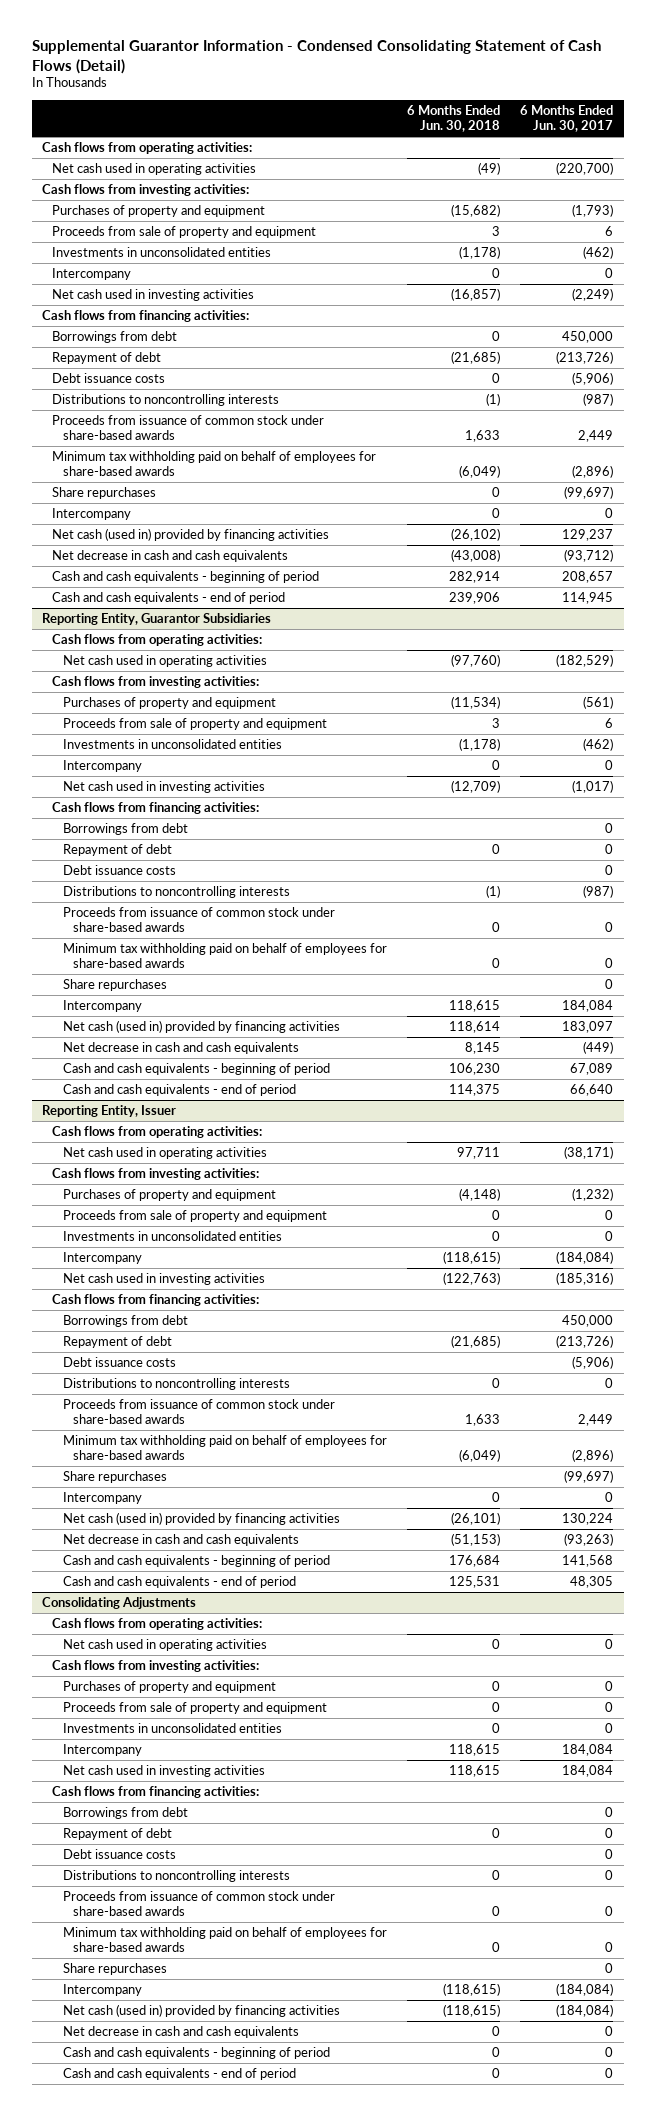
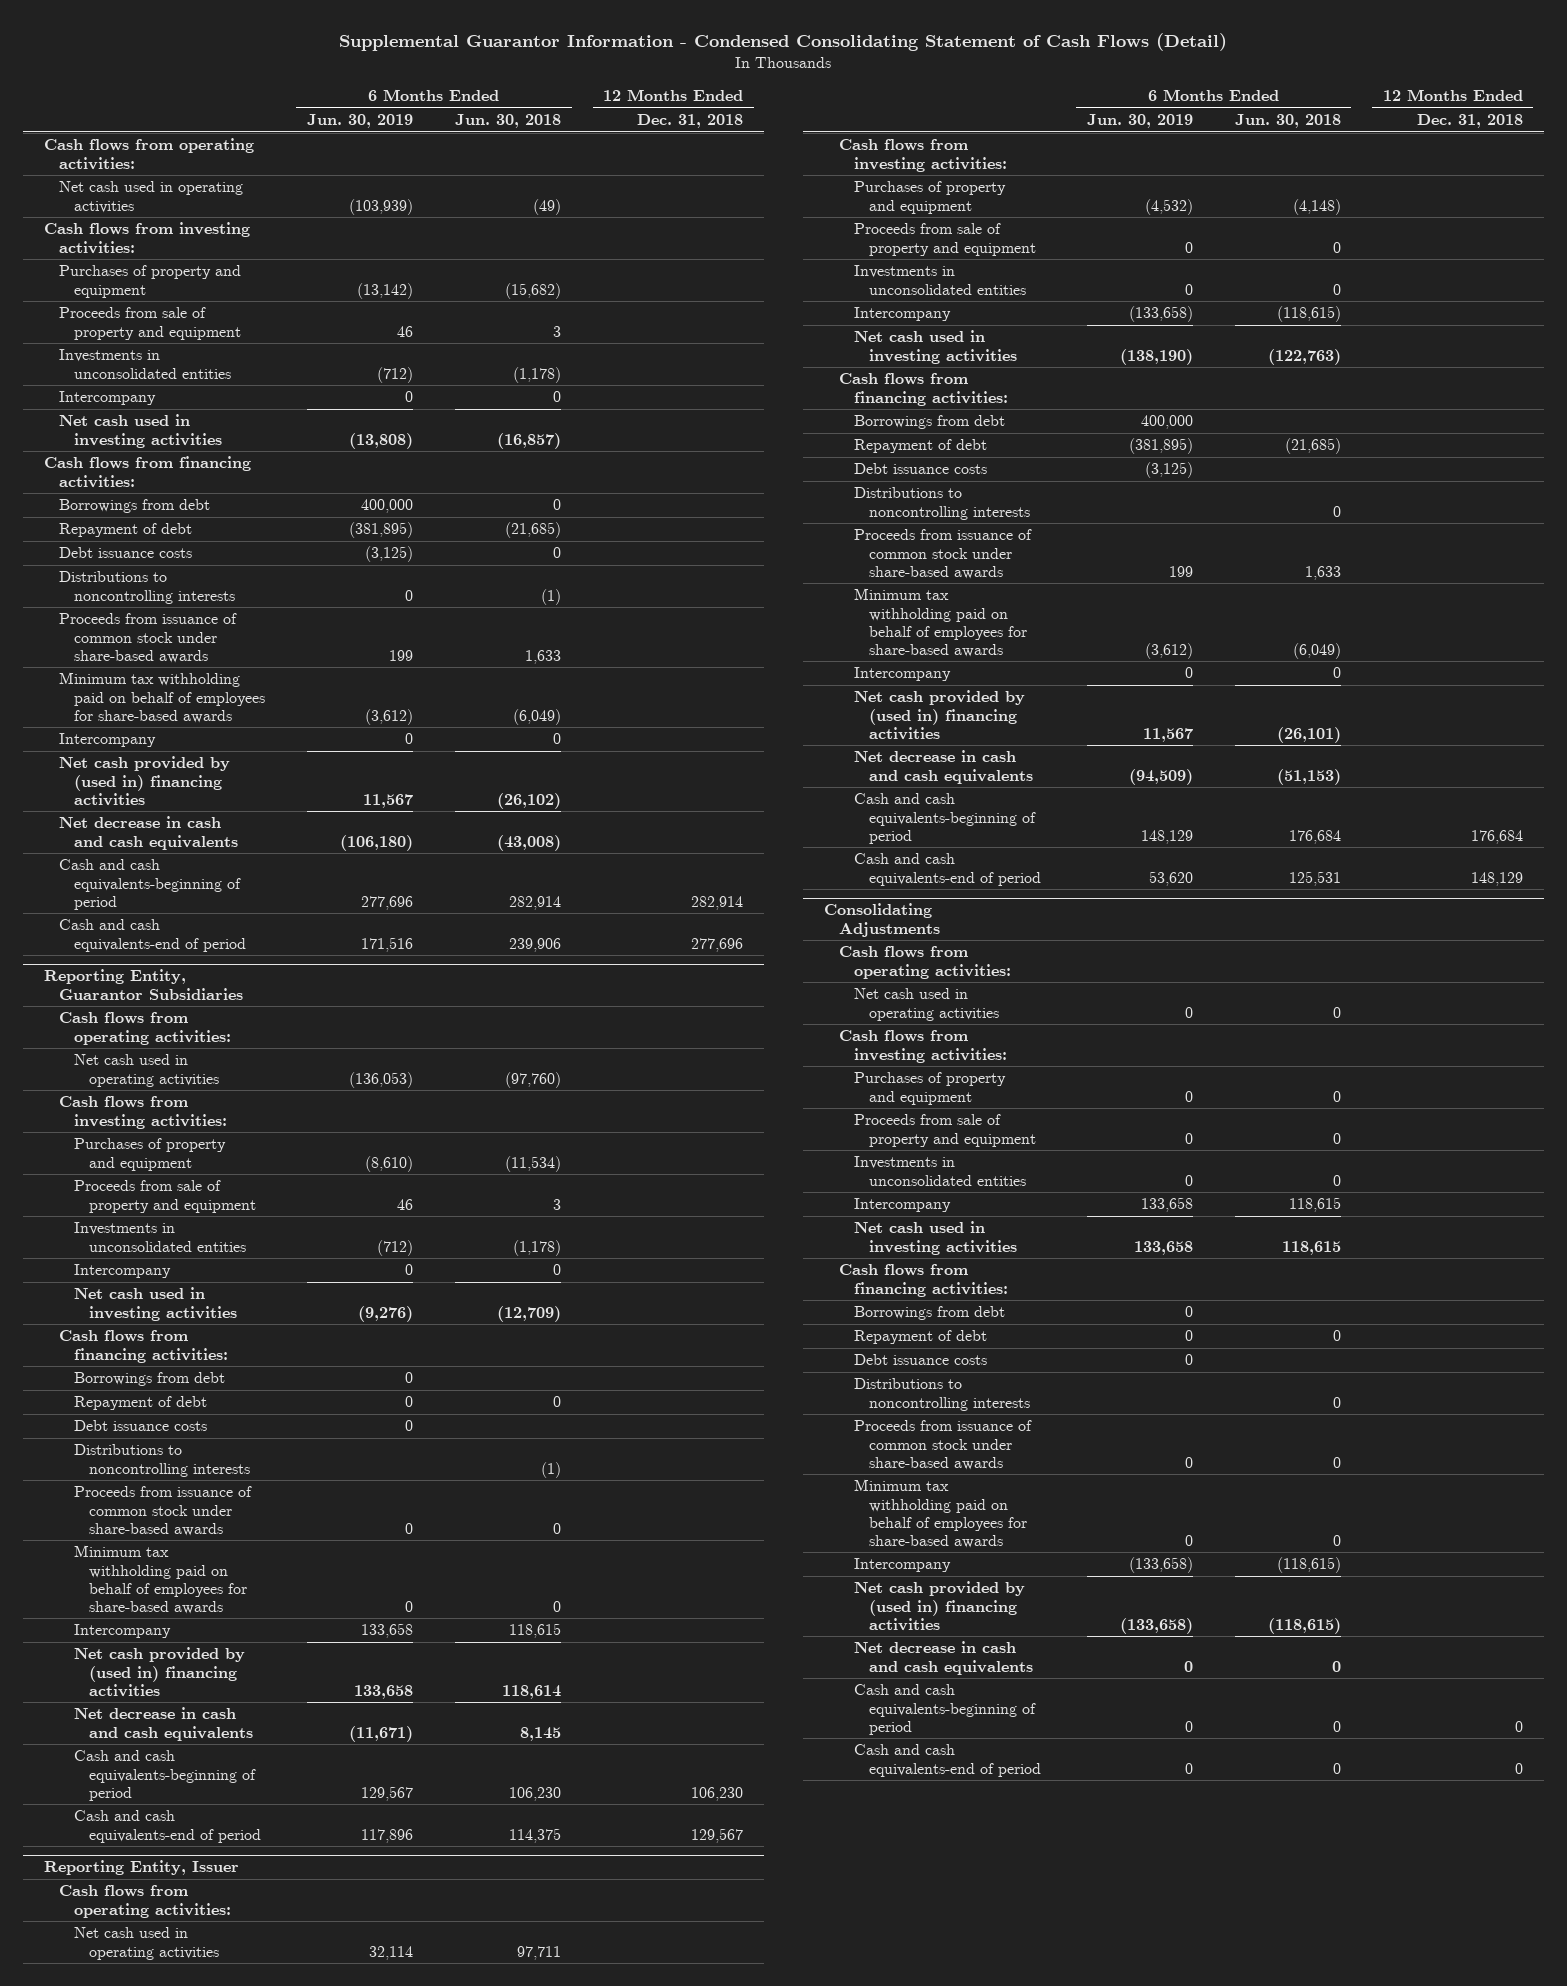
- | 6 Months Ended Jun. 30, 2018 | 6 Months Ended Jun. 30, 2017
+ | 6 Months Ended Jun. 30, 2019 | 6 Months Ended Jun. 30, 2018 | 12 Months Ended Dec. 31, 2018
- Share repurchases | 0 | (99,697)
- Net cash (used in) provided by financing activities | (26,102) | 129,237
+ Net cash provided by (used in) financing activities | 11,567 | (26,102) |
- Cash and cash equivalents - beginning of period | 282,914 | 208,657
- Cash and cash equivalents - end of period | 239,906 | 114,945
+ Cash and cash equivalents-beginning of period | 277,696 | 282,914 | 282,914
+ Cash and cash equivalents-end of period | 171,516 | 239,906 | 277,696
@ Reporting Entity, Guarantor Subsidiaries
- Share repurchases | | 0
- Net cash (used in) provided by financing activities | 118,614 | 183,097
+ Net cash provided by (used in) financing activities | 133,658 | 118,614 |
- Cash and cash equivalents - beginning of period | 106,230 | 67,089
- Cash and cash equivalents - end of period | 114,375 | 66,640
+ Cash and cash equivalents-beginning of period | 129,567 | 106,230 | 106,230
+ Cash and cash equivalents-end of period | 117,896 | 114,375 | 129,567
@ Reporting Entity, Issuer
- Share repurchases | | (99,697)
- Net cash (used in) provided by financing activities | (26,101) | 130,224
+ Net cash provided by (used in) financing activities | 11,567 | (26,101) |
- Cash and cash equivalents - beginning of period | 176,684 | 141,568
- Cash and cash equivalents - end of period | 125,531 | 48,305
+ Cash and cash equivalents-beginning of period | 148,129 | 176,684 | 176,684
+ Cash and cash equivalents-end of period | 53,620 | 125,531 | 148,129
@ Consolidating Adjustments
- Share repurchases | | 0
- Net cash (used in) provided by financing activities | (118,615) | (184,084)
+ Net cash provided by (used in) financing activities | (133,658) | (118,615) |
- Cash and cash equivalents - beginning of period | 0 | 0
- Cash and cash equivalents - end of period | 0 | 0
+ Cash and cash equivalents-beginning of period | 0 | 0 | 0
+ Cash and cash equivalents-end of period | 0 | 0 | 0

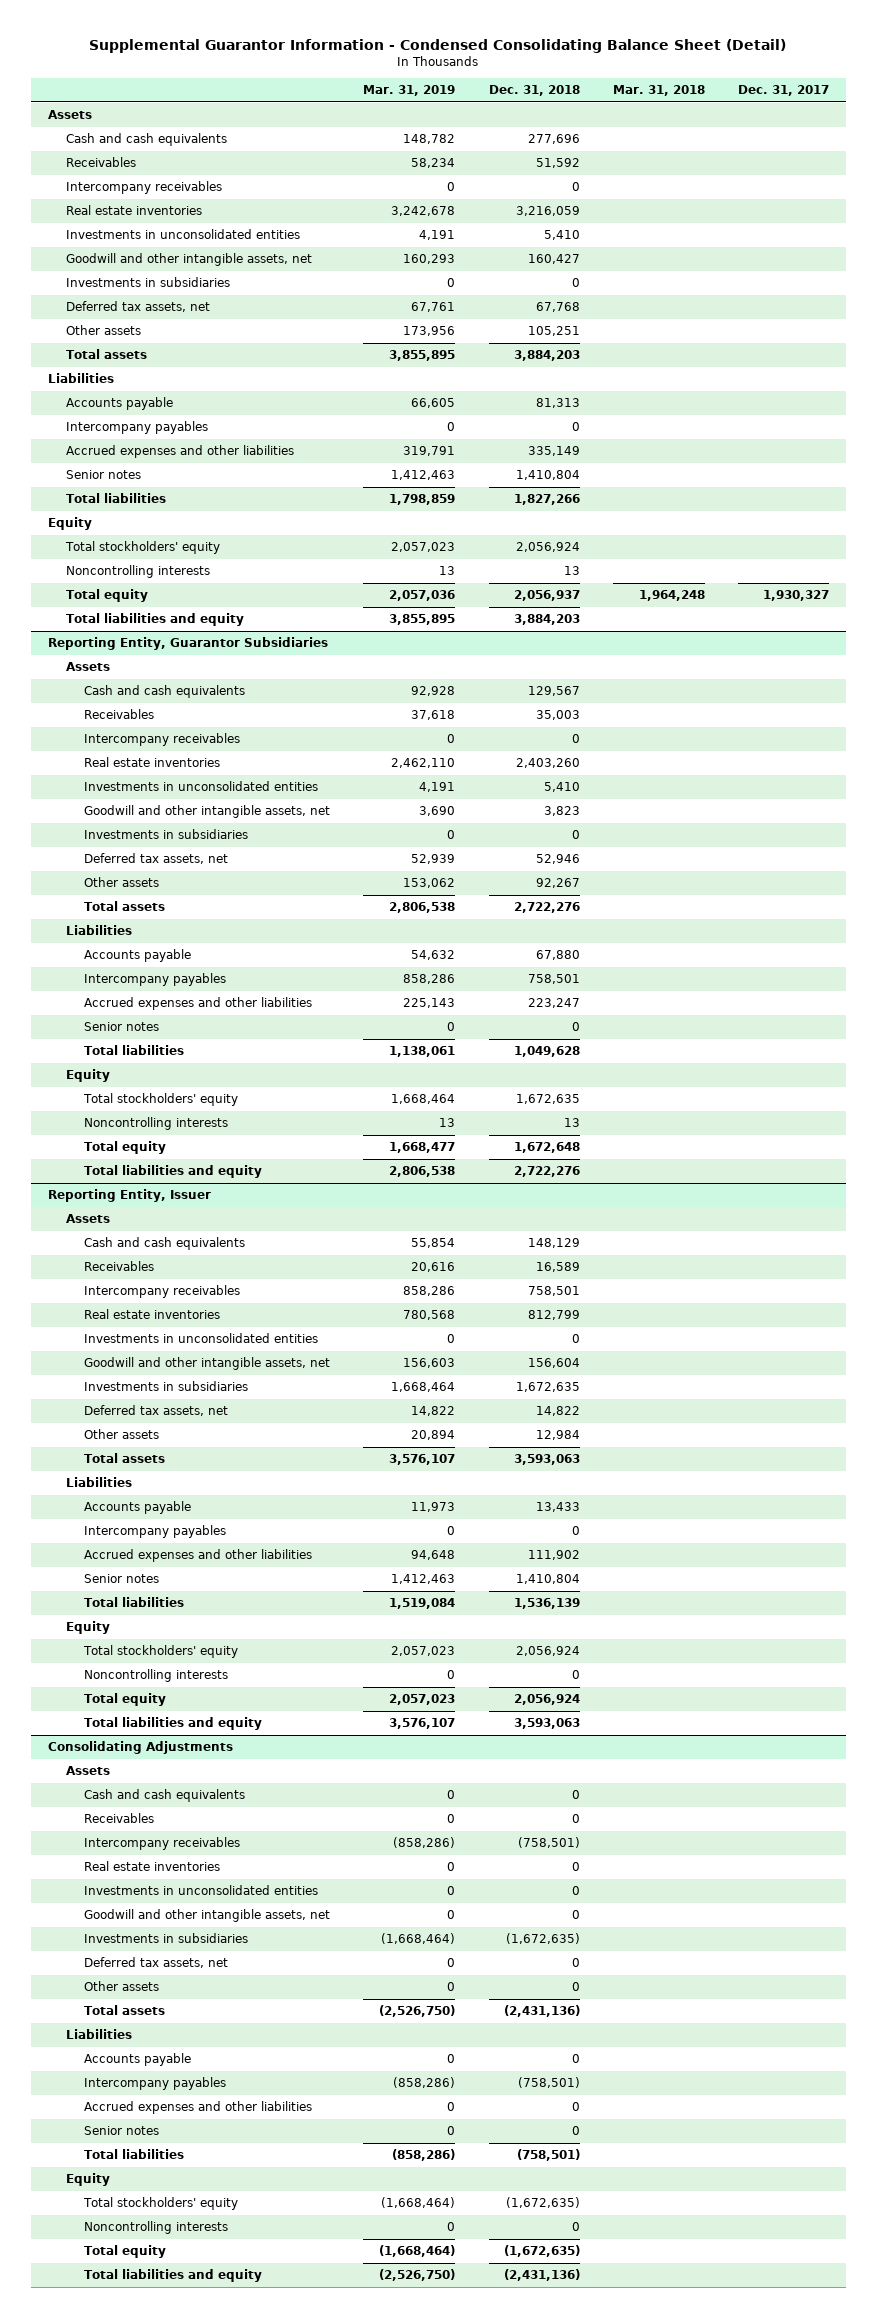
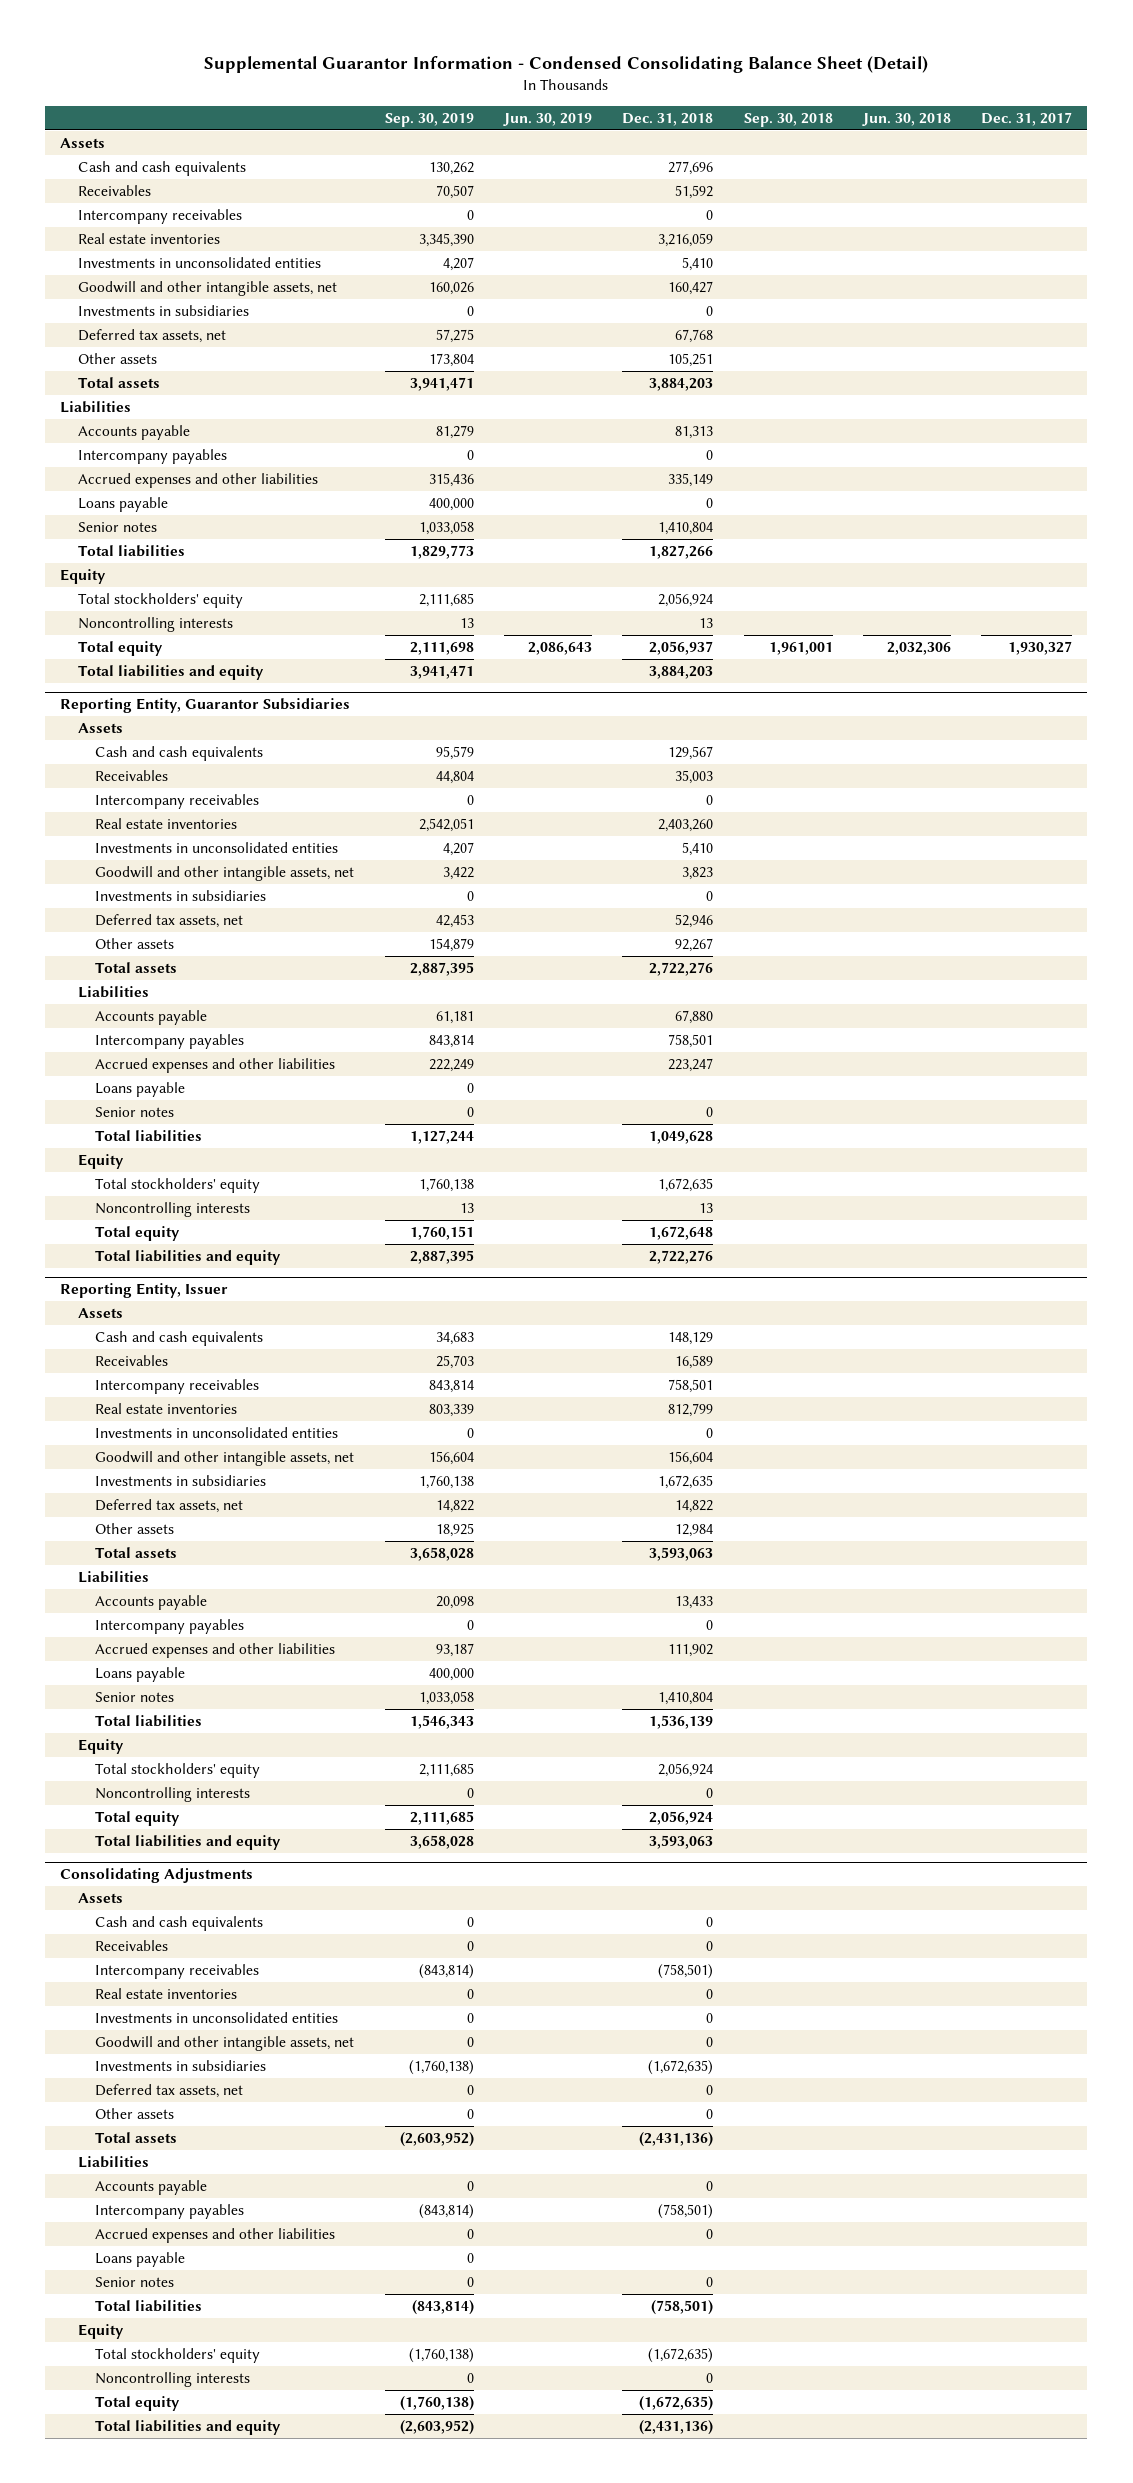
- | Mar. 31, 2019 | Dec. 31, 2018 | Mar. 31, 2018 | Dec. 31, 2017
+ | Sep. 30, 2019 | Jun. 30, 2019 | Dec. 31, 2018 | Sep. 30, 2018 | Jun. 30, 2018 | Dec. 31, 2017
+ Loans payable | 400,000 | | 0 | | |
@ Reporting Entity, Guarantor Subsidiaries
+ Loans payable | 0 | | | | |
@ Reporting Entity, Issuer
+ Loans payable | 400,000 | | | | |
@ Consolidating Adjustments
+ Loans payable | 0 | | | | |

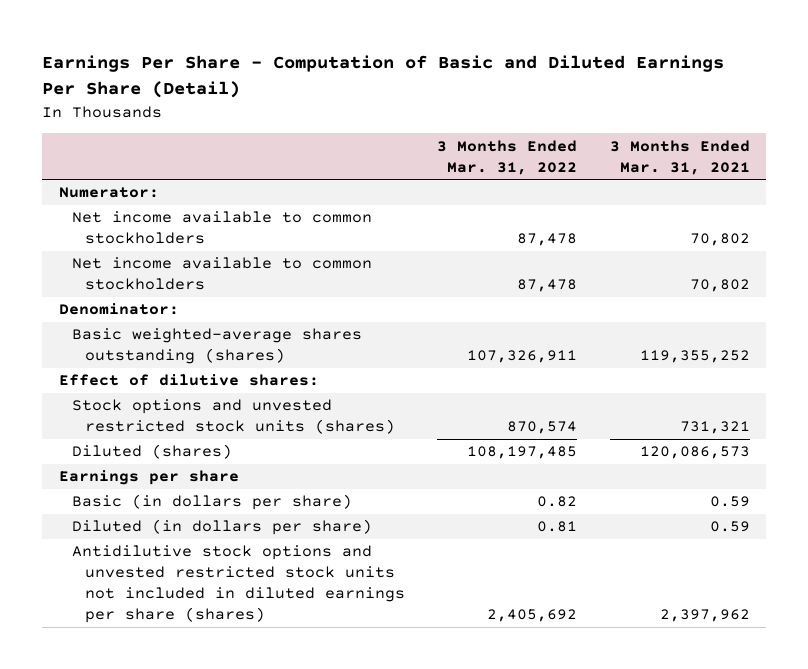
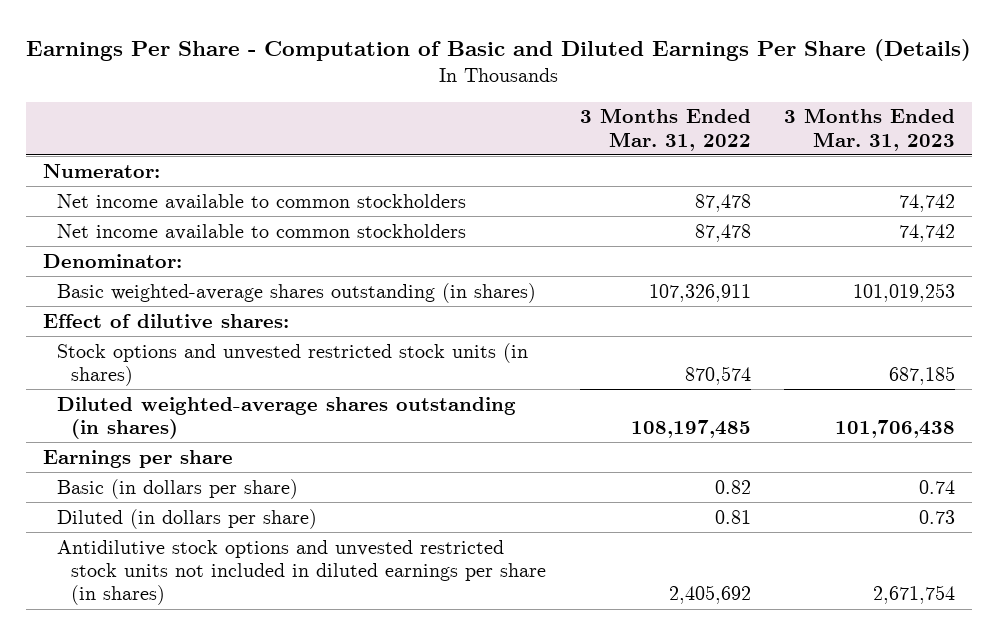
- Earnings Per Share - Computation of Basic and Diluted Earnings Per Share (Detail)
+ Earnings Per Share - Computation of Basic and Diluted Earnings Per Share (Details)
- | 3 Months Ended Mar. 31, 2022 | 3 Months Ended Mar. 31, 2021
+ | 3 Months Ended Mar. 31, 2022 | 3 Months Ended Mar. 31, 2023
- Basic weighted-average shares outstanding (shares) | 107,326,911 | 119,355,252
+ Basic weighted-average shares outstanding (in shares) | 107,326,911 | 101,019,253
- Stock options and unvested restricted stock units (shares) | 870,574 | 731,321
- Diluted (shares) | 108,197,485 | 120,086,573
+ Stock options and unvested restricted stock units (in shares) | 870,574 | 687,185
+ Diluted weighted-average shares outstanding (in shares) | 108,197,485 | 101,706,438
- Antidilutive stock options and unvested restricted stock units not included in diluted earnings per share (shares) | 2,405,692 | 2,397,962
+ Antidilutive stock options and unvested restricted stock units not included in diluted earnings per share (in shares) | 2,405,692 | 2,671,754

